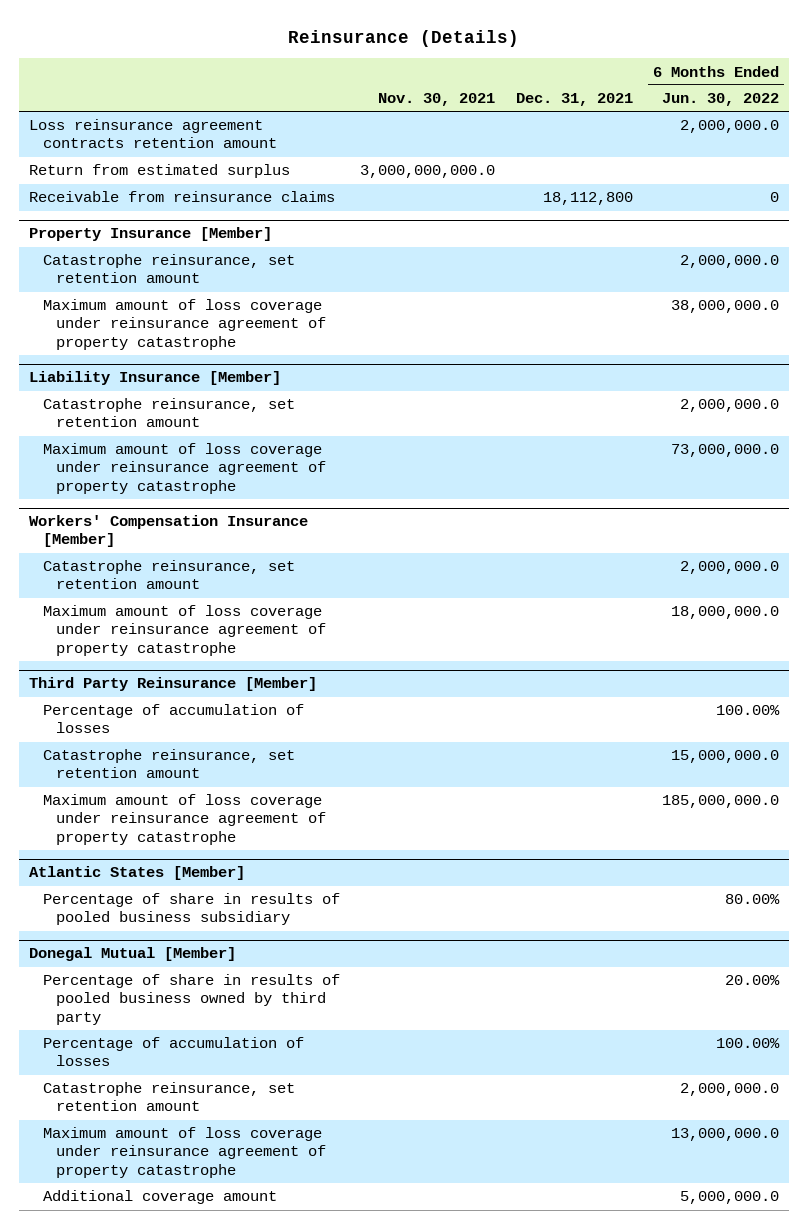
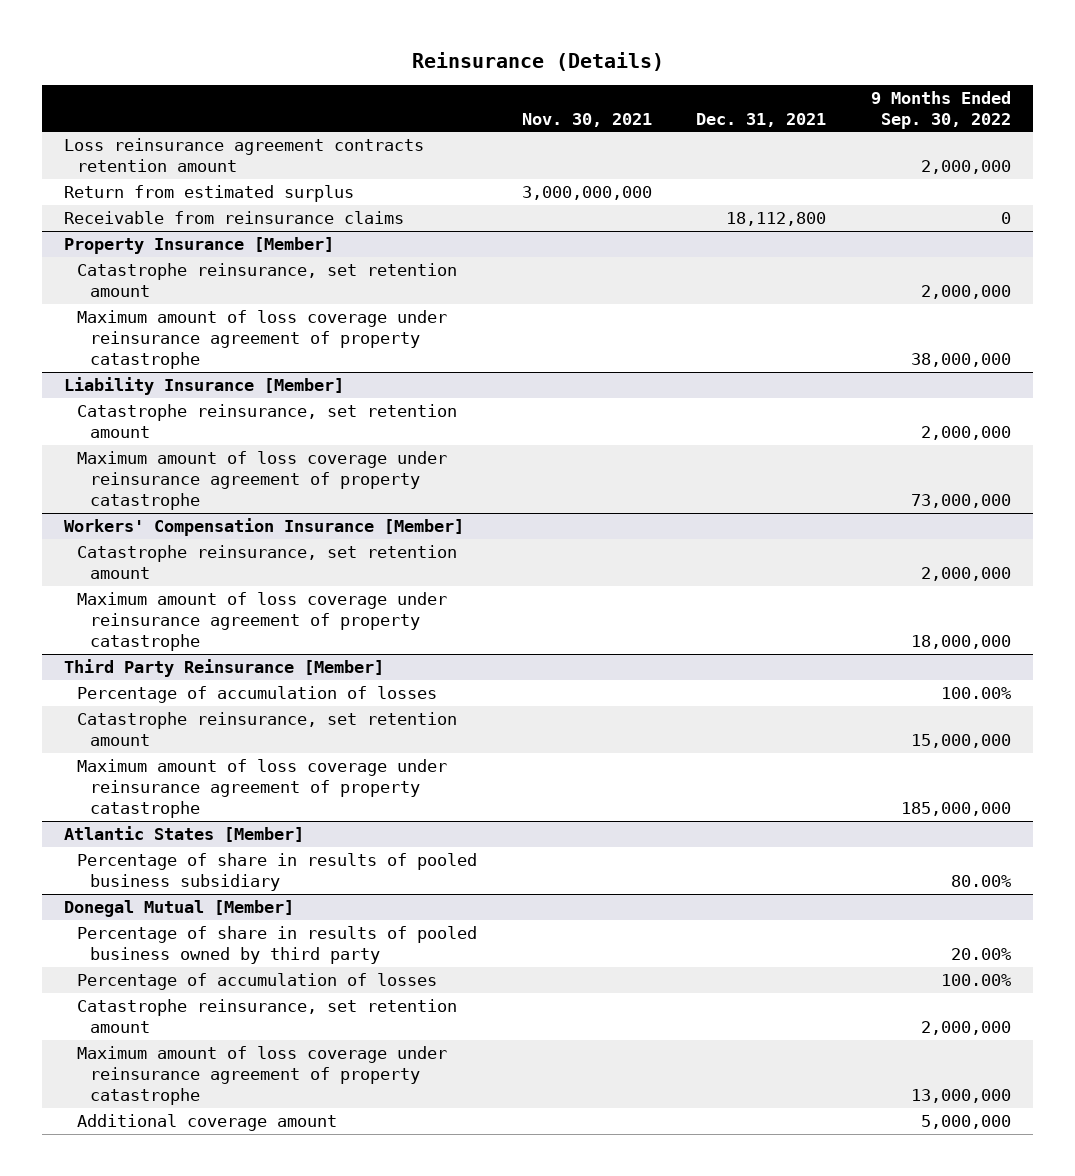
- | Nov. 30, 2021 | Dec. 31, 2021 | 6 Months Ended Jun. 30, 2022
+ | Nov. 30, 2021 | Dec. 31, 2021 | 9 Months Ended Sep. 30, 2022
- Return from estimated surplus | 3,000,000,000.0 | |
+ Return from estimated surplus | 3,000,000,000 | |

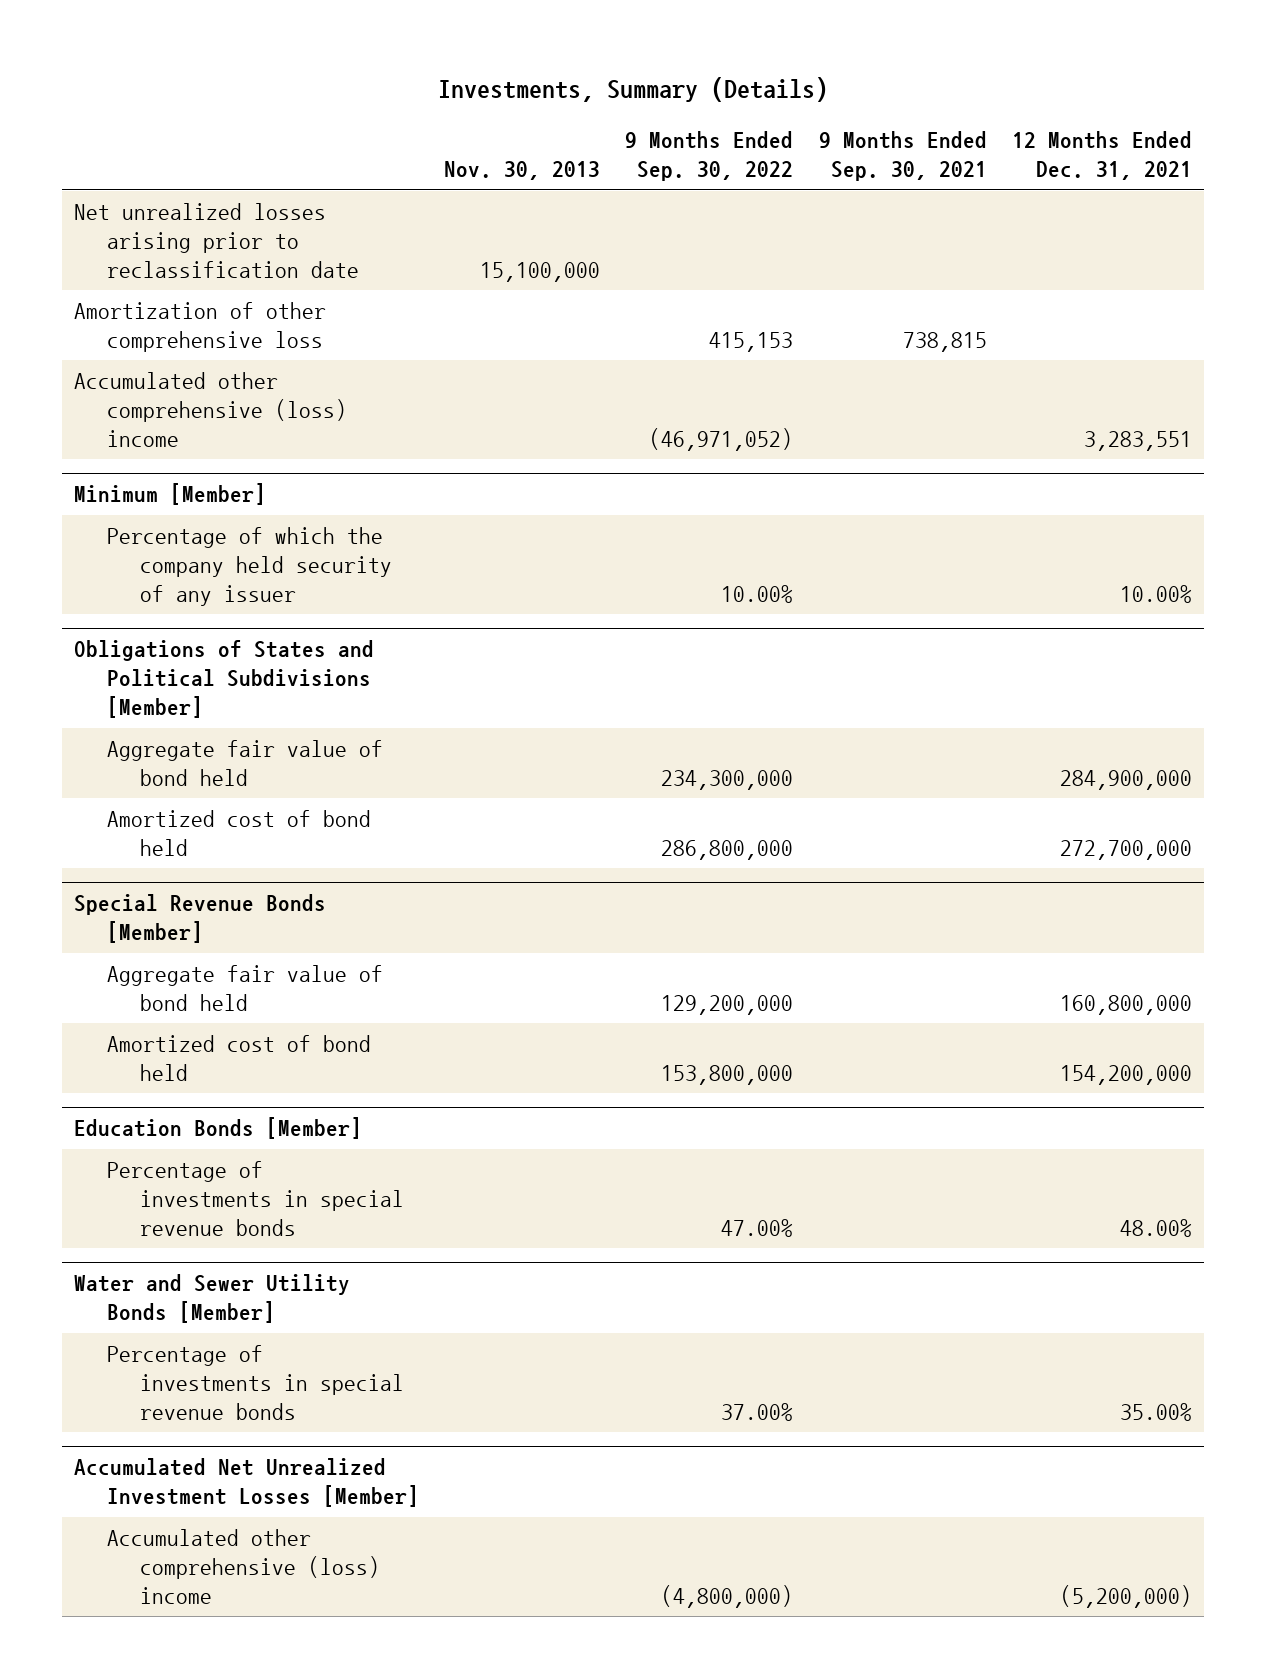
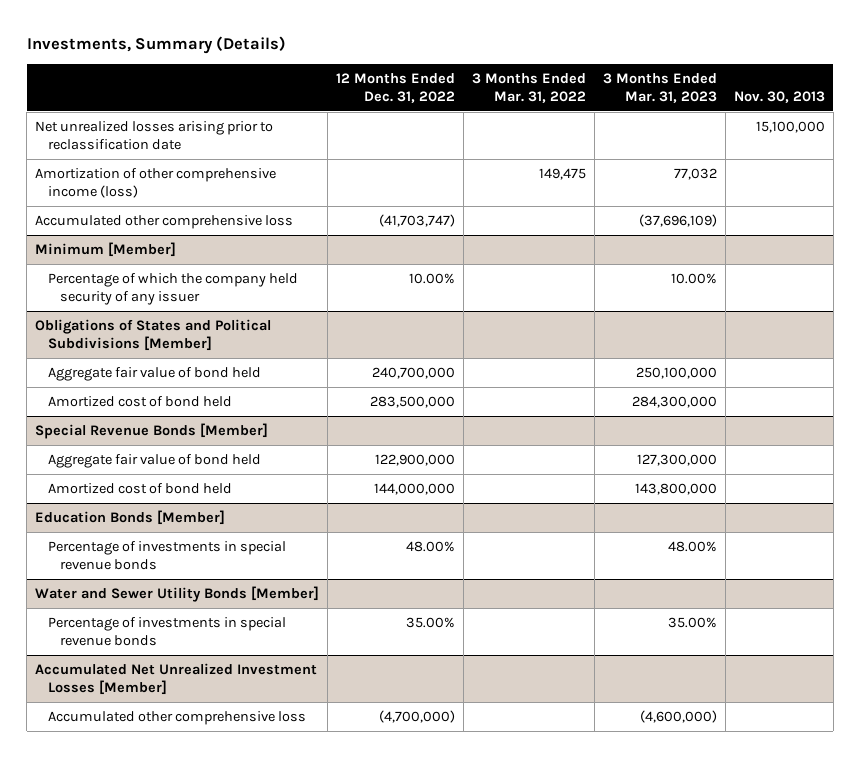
- | Nov. 30, 2013 | 9 Months Ended Sep. 30, 2022 | 9 Months Ended Sep. 30, 2021 | 12 Months Ended Dec. 31, 2021
+ | 12 Months Ended Dec. 31, 2022 | 3 Months Ended Mar. 31, 2022 | 3 Months Ended Mar. 31, 2023 | Nov. 30, 2013
- Amortization of other comprehensive loss | | 415,153 | 738,815 |
- Accumulated other comprehensive (loss) income | | (46,971,052) | | 3,283,551
+ Amortization of other comprehensive income (loss) | | 149,475 | 77,032 |
+ Accumulated other comprehensive loss | (41,703,747) | | (37,696,109) |
@ Accumulated Net Unrealized Investment Losses [Member]
- Accumulated other comprehensive (loss) income | | (4,800,000) | | (5,200,000)
+ Accumulated other comprehensive loss | (4,700,000) | | (4,600,000) |

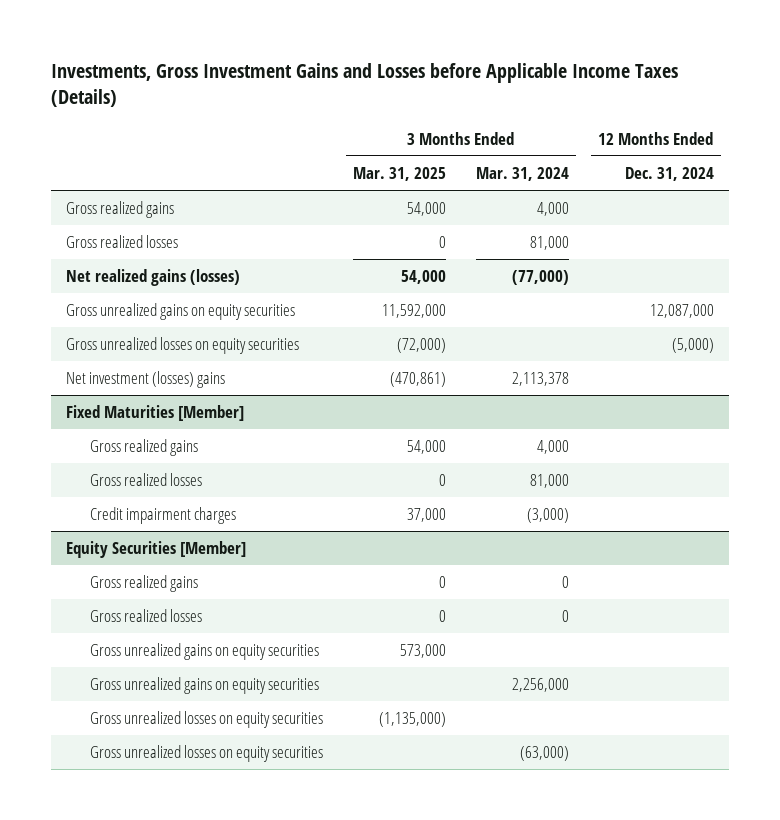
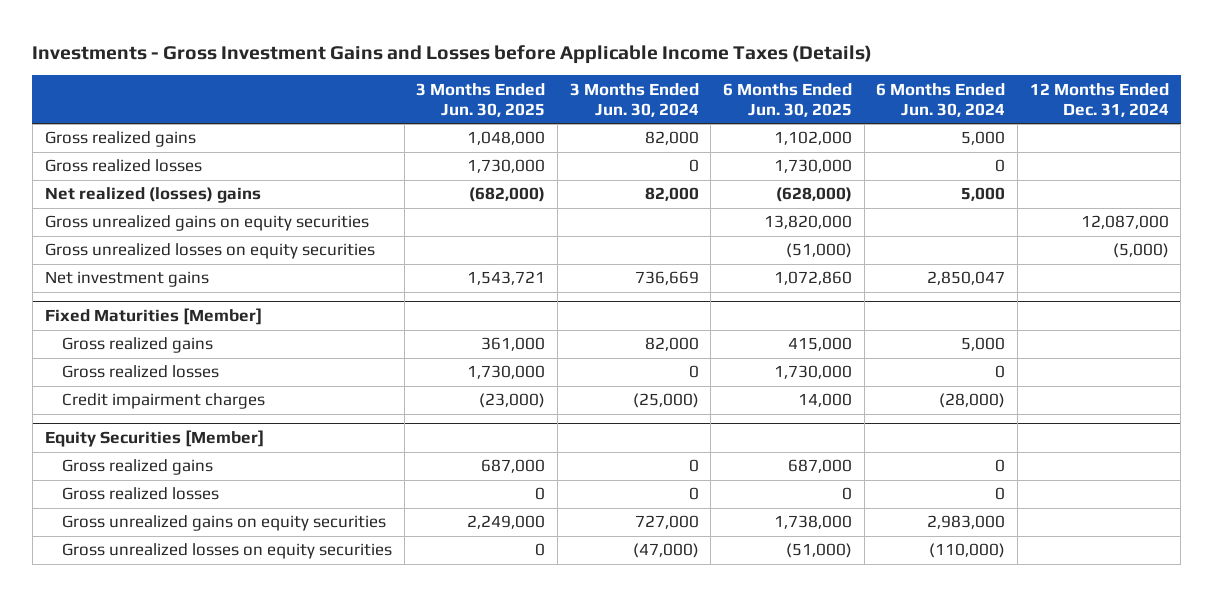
- Investments, Gross Investment Gains and Losses before Applicable Income Taxes (Details)
+ Investments - Gross Investment Gains and Losses before Applicable Income Taxes (Details)
- | 3 Months Ended Mar. 31, 2025 | 3 Months Ended Mar. 31, 2024 | 12 Months Ended Dec. 31, 2024
+ | 3 Months Ended Jun. 30, 2025 | 3 Months Ended Jun. 30, 2024 | 6 Months Ended Jun. 30, 2025 | 6 Months Ended Jun. 30, 2024 | 12 Months Ended Dec. 31, 2024
- Net realized gains (losses) | 54,000 | (77,000) |
+ Net realized (losses) gains | (682,000) | 82,000 | (628,000) | 5,000 |
- Net investment (losses) gains | (470,861) | 2,113,378 |
+ Net investment gains | 1,543,721 | 736,669 | 1,072,860 | 2,850,047 |
@ Equity Securities [Member]
- Gross unrealized gains on equity securities | | 2,256,000 |
- Gross unrealized losses on equity securities | | (63,000) |

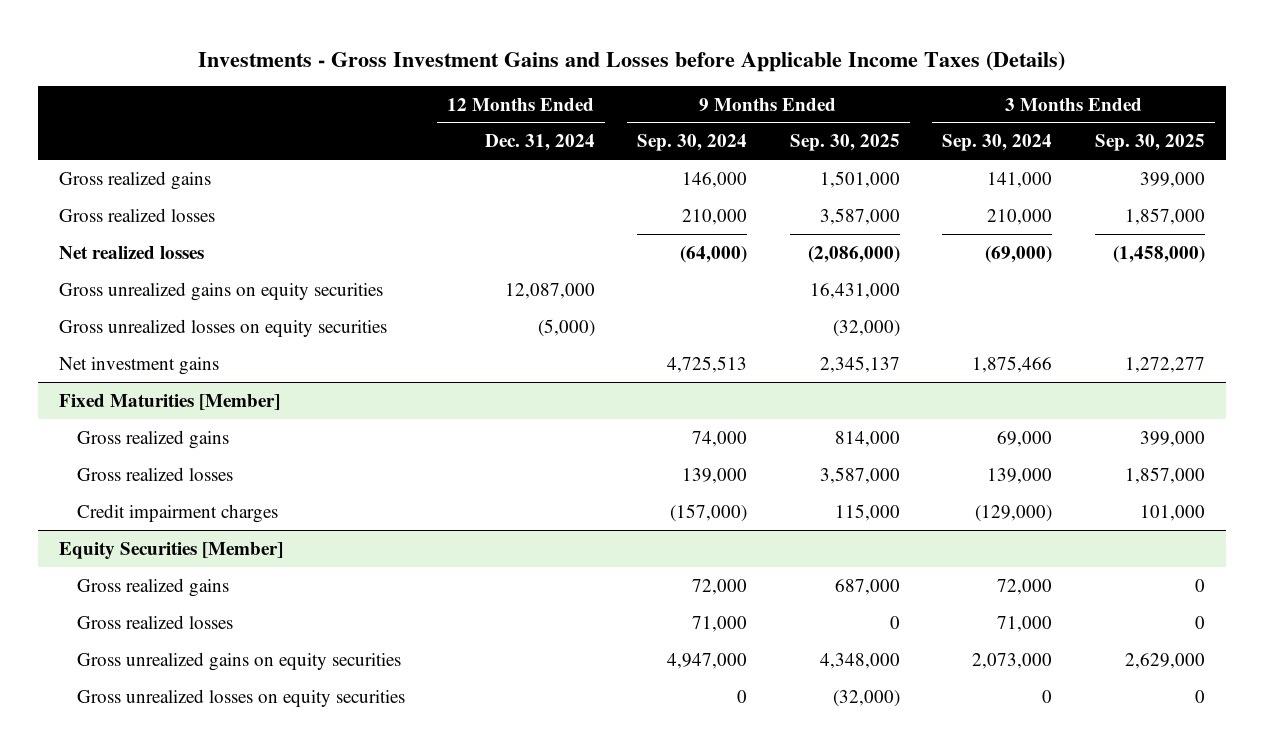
- | 3 Months Ended Jun. 30, 2025 | 3 Months Ended Jun. 30, 2024 | 6 Months Ended Jun. 30, 2025 | 6 Months Ended Jun. 30, 2024 | 12 Months Ended Dec. 31, 2024
+ | 12 Months Ended Dec. 31, 2024 | 9 Months Ended Sep. 30, 2024 | 9 Months Ended Sep. 30, 2025 | 3 Months Ended Sep. 30, 2024 | 3 Months Ended Sep. 30, 2025
- Net realized (losses) gains | (682,000) | 82,000 | (628,000) | 5,000 |
+ Net realized losses | | (64,000) | (2,086,000) | (69,000) | (1,458,000)

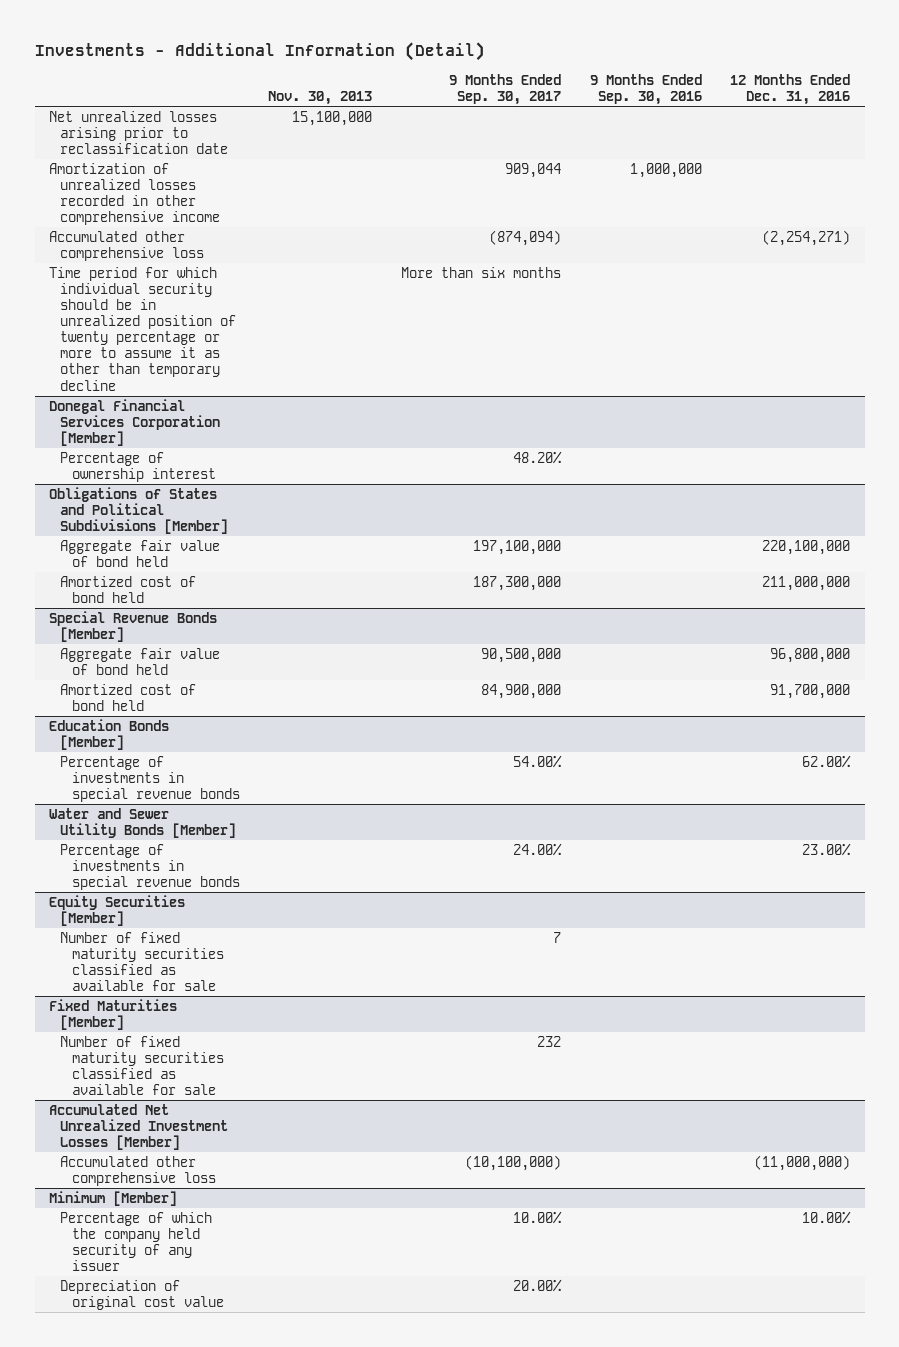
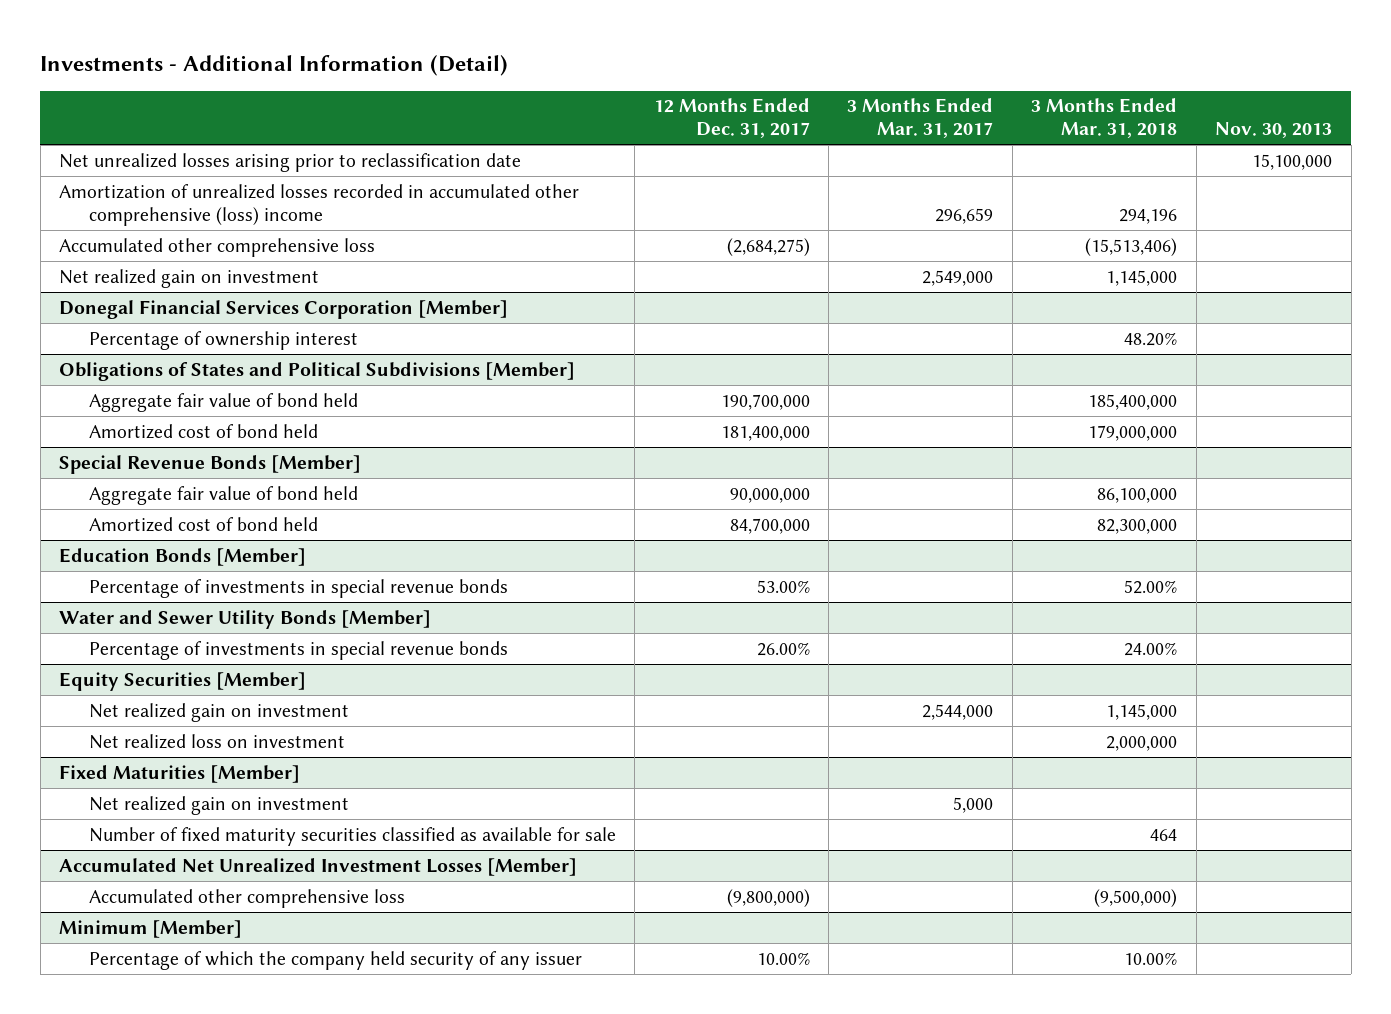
- | Nov. 30, 2013 | 9 Months Ended Sep. 30, 2017 | 9 Months Ended Sep. 30, 2016 | 12 Months Ended Dec. 31, 2016
+ | 12 Months Ended Dec. 31, 2017 | 3 Months Ended Mar. 31, 2017 | 3 Months Ended Mar. 31, 2018 | Nov. 30, 2013
- Amortization of unrealized losses recorded in other comprehensive income | | 909,044 | 1,000,000 |
+ Amortization of unrealized losses recorded in accumulated other comprehensive (loss) income | | 296,659 | 294,196 |
- Time period for which individual security should be in unrealized position of twenty percentage or more to assume it as other than temporary decline | | More than six months | |
+ Net realized gain on investment | | 2,549,000 | 1,145,000 |
@ Equity Securities [Member]
- Number of fixed maturity securities classified as available for sale | | 7 | |
+ Net realized gain on investment | | 2,544,000 | 1,145,000 |
+ Net realized loss on investment | | | 2,000,000 |
@ Fixed Maturities [Member]
+ Net realized gain on investment | | 5,000 | |
@ Minimum [Member]
- Depreciation of original cost value | | 20.00% | |

